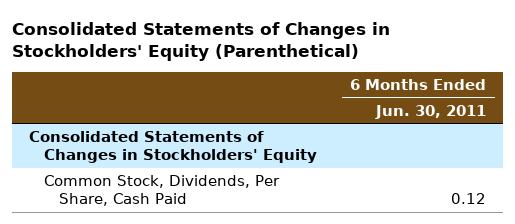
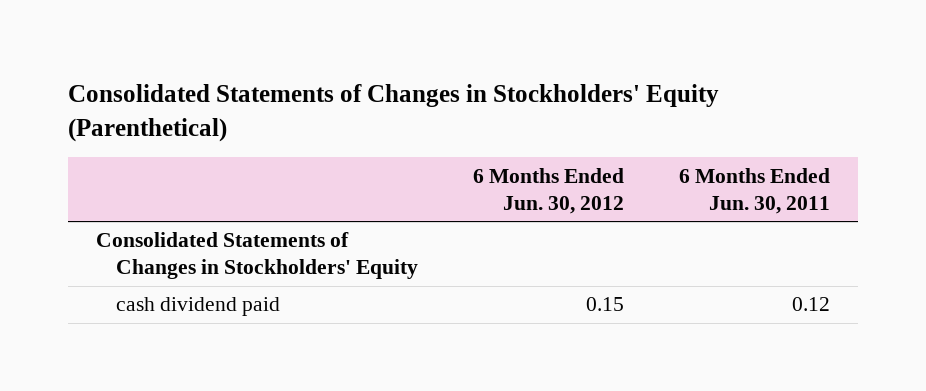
- | 6 Months Ended Jun. 30, 2011
+ | 6 Months Ended Jun. 30, 2012 | 6 Months Ended Jun. 30, 2011
- Common Stock, Dividends, Per Share, Cash Paid | 0.12
+ cash dividend paid | 0.15 | 0.12

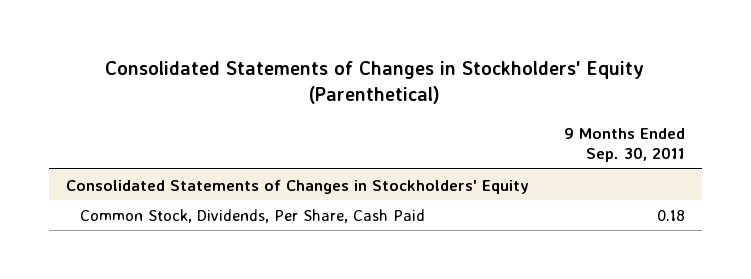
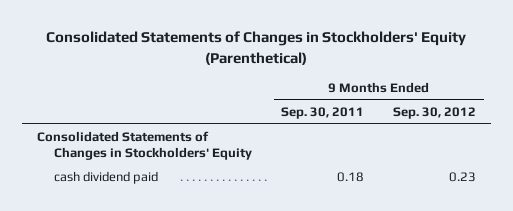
- | 9 Months Ended Sep. 30, 2011
+ | 9 Months Ended Sep. 30, 2011 | 9 Months Ended Sep. 30, 2012
- Common Stock, Dividends, Per Share, Cash Paid | 0.18
+ cash dividend paid | 0.18 | 0.23

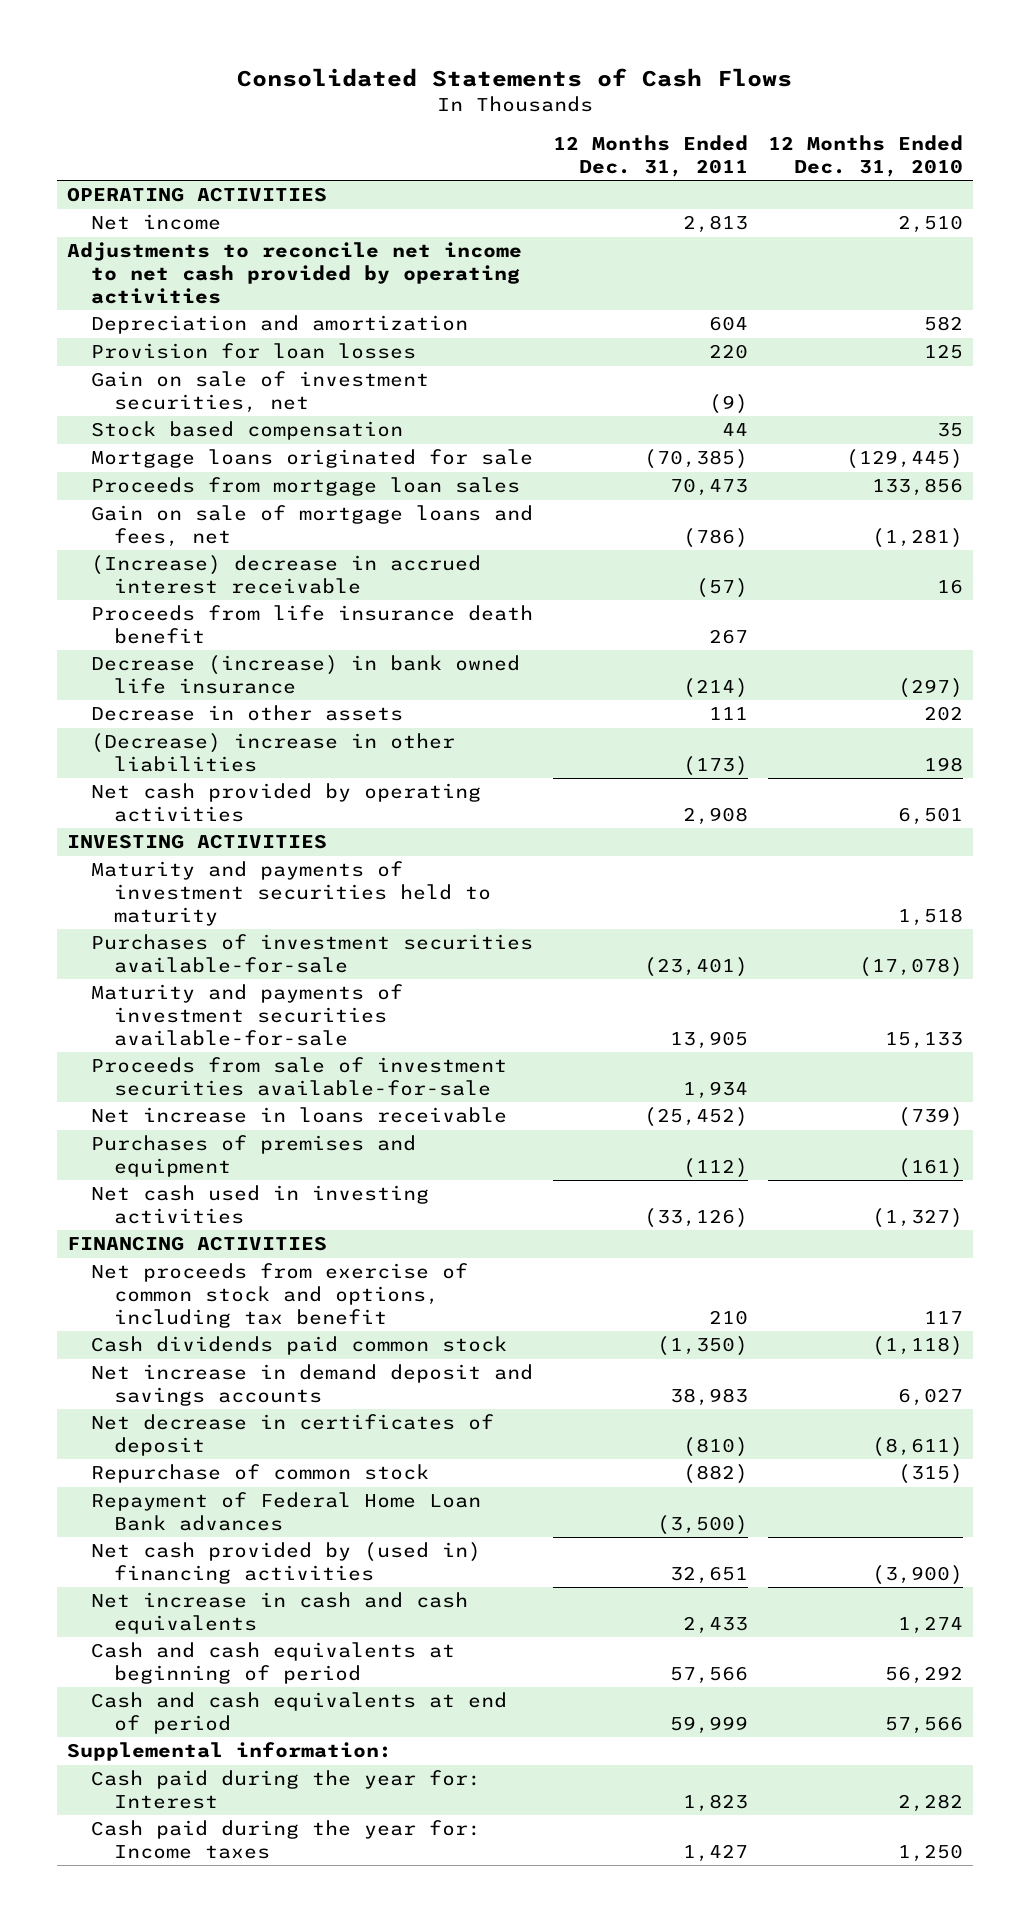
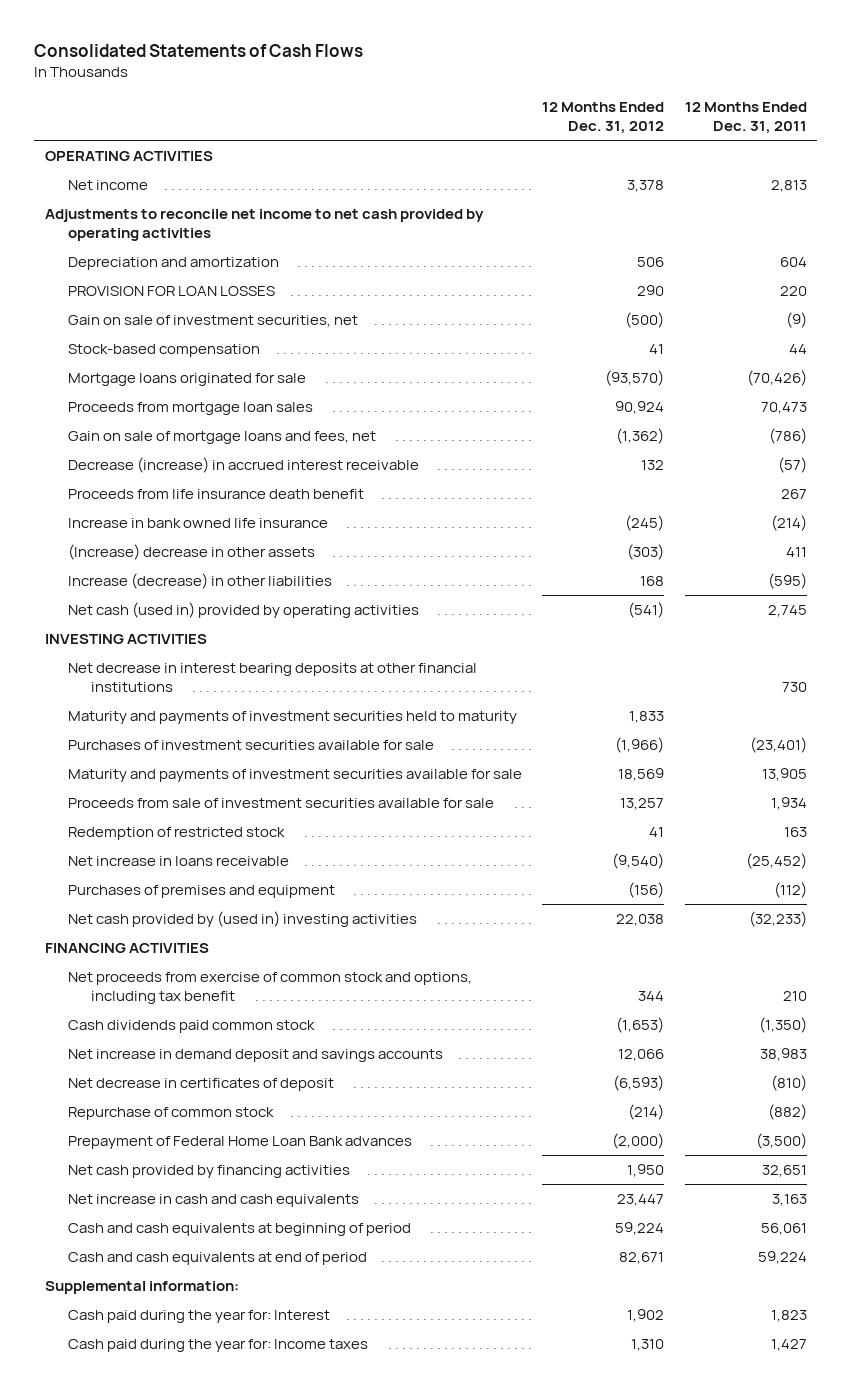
- | 12 Months Ended Dec. 31, 2011 | 12 Months Ended Dec. 31, 2010
+ | 12 Months Ended Dec. 31, 2012 | 12 Months Ended Dec. 31, 2011
- Provision for loan losses | 220 | 125
+ PROVISION FOR LOAN LOSSES | 290 | 220
- Stock based compensation | 44 | 35
- Mortgage loans originated for sale | (70,385) | (129,445)
+ Stock-based compensation | 41 | 44
+ Mortgage loans originated for sale | (93,570) | (70,426)
- (Increase) decrease in accrued interest receivable | (57) | 16
+ Decrease (increase) in accrued interest receivable | 132 | (57)
- Decrease (increase) in bank owned life insurance | (214) | (297)
- Decrease in other assets | 111 | 202
- (Decrease) increase in other liabilities | (173) | 198
- Net cash provided by operating activities | 2,908 | 6,501
+ Increase in bank owned life insurance | (245) | (214)
+ (Increase) decrease in other assets | (303) | 411
+ Increase (decrease) in other liabilities | 168 | (595)
+ Net cash (used in) provided by operating activities | (541) | 2,745
+ Net decrease in interest bearing deposits at other financial institutions | | 730
- Purchases of investment securities available-for-sale | (23,401) | (17,078)
- Maturity and payments of investment securities available-for-sale | 13,905 | 15,133
- Proceeds from sale of investment securities available-for-sale | 1,934 |
+ Purchases of investment securities available for sale | (1,966) | (23,401)
+ Maturity and payments of investment securities available for sale | 18,569 | 13,905
+ Proceeds from sale of investment securities available for sale | 13,257 | 1,934
+ Redemption of restricted stock | 41 | 163
- Net cash used in investing activities | (33,126) | (1,327)
+ Net cash provided by (used in) investing activities | 22,038 | (32,233)
- Repayment of Federal Home Loan Bank advances | (3,500) |
- Net cash provided by (used in) financing activities | 32,651 | (3,900)
- Net increase in cash and cash equivalents | 2,433 | 1,274
- Cash and cash equivalents at beginning of period | 57,566 | 56,292
- Cash and cash equivalents at end of period | 59,999 | 57,566
+ Prepayment of Federal Home Loan Bank advances | (2,000) | (3,500)
+ Net cash provided by financing activities | 1,950 | 32,651
+ Net increase in cash and cash equivalents | 23,447 | 3,163
+ Cash and cash equivalents at beginning of period | 59,224 | 56,061
+ Cash and cash equivalents at end of period | 82,671 | 59,224

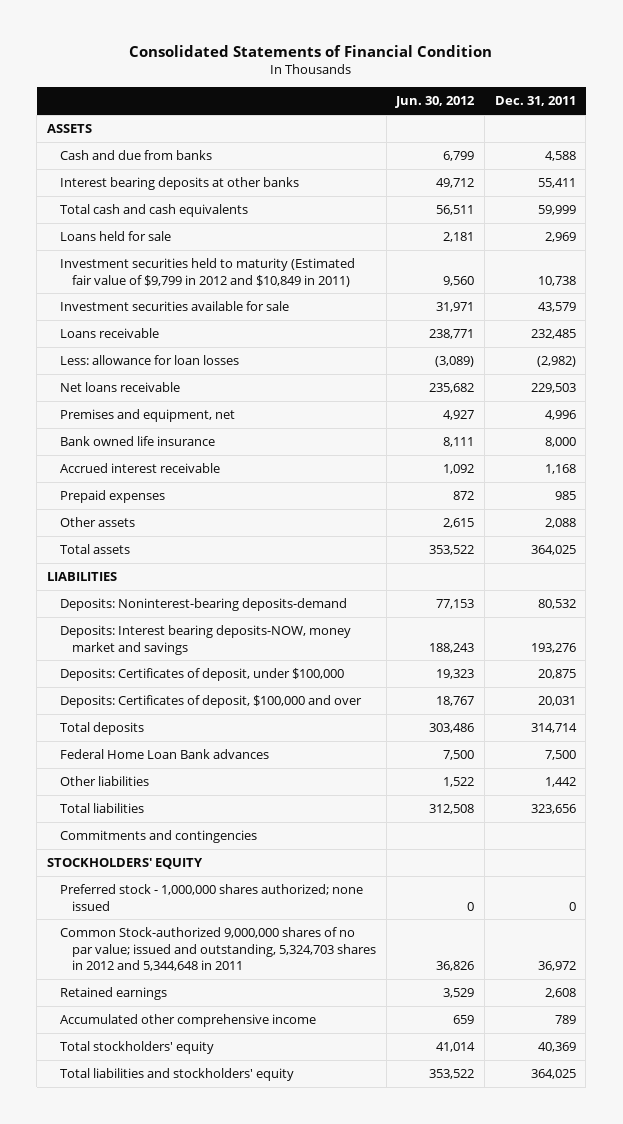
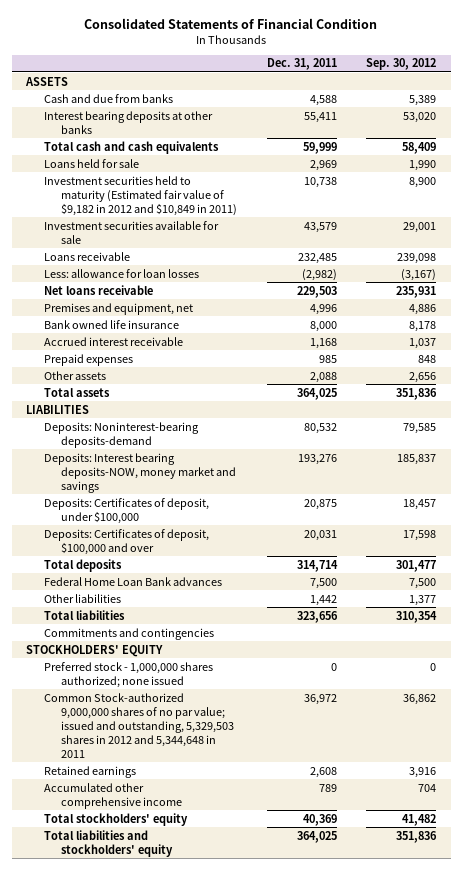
- | Jun. 30, 2012 | Dec. 31, 2011
+ | Dec. 31, 2011 | Sep. 30, 2012
- Investment securities held to maturity (Estimated fair value of $9,799 in 2012 and $10,849 in 2011) | 9,560 | 10,738
+ Investment securities held to maturity (Estimated fair value of $9,182 in 2012 and $10,849 in 2011) | 10,738 | 8,900
- Common Stock-authorized 9,000,000 shares of no par value; issued and outstanding, 5,324,703 shares in 2012 and 5,344,648 in 2011 | 36,826 | 36,972
+ Common Stock-authorized 9,000,000 shares of no par value; issued and outstanding, 5,329,503 shares in 2012 and 5,344,648 in 2011 | 36,972 | 36,862

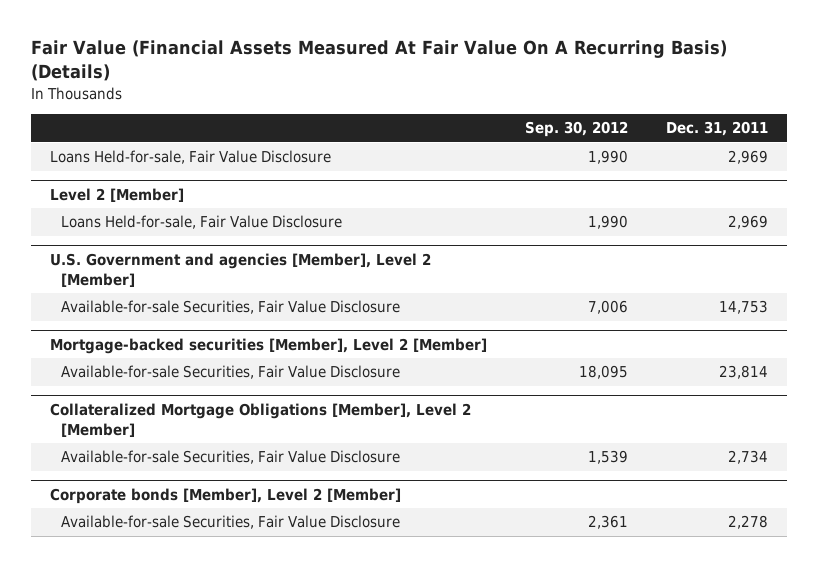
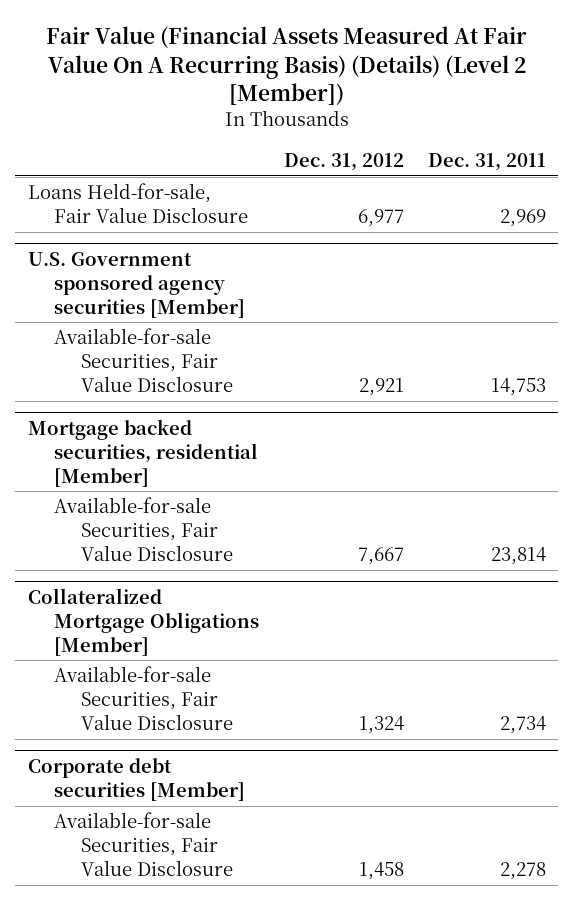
- Fair Value (Financial Assets Measured At Fair Value On A Recurring Basis) (Details)
+ Fair Value (Financial Assets Measured At Fair Value On A Recurring Basis) (Details) (Level 2 [Member])
- | Sep. 30, 2012 | Dec. 31, 2011
+ | Dec. 31, 2012 | Dec. 31, 2011
- Level 2 [Member]
- Loans Held-for-sale, Fair Value Disclosure | 1,990 | 2,969
- U.S. Government and agencies [Member], Level 2 [Member]
+ U.S. Government sponsored agency securities [Member]
- Mortgage-backed securities [Member], Level 2 [Member]
+ Mortgage backed securities, residential [Member]
- Collateralized Mortgage Obligations [Member], Level 2 [Member]
+ Collateralized Mortgage Obligations [Member]
- Corporate bonds [Member], Level 2 [Member]
+ Corporate debt securities [Member]

